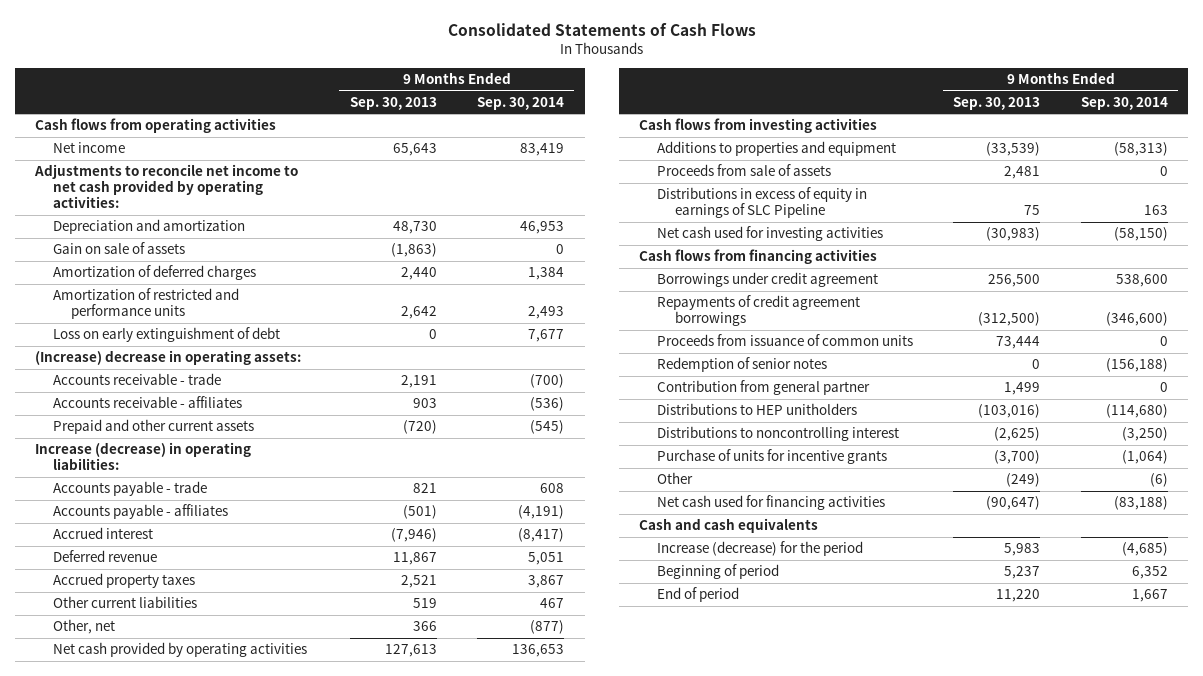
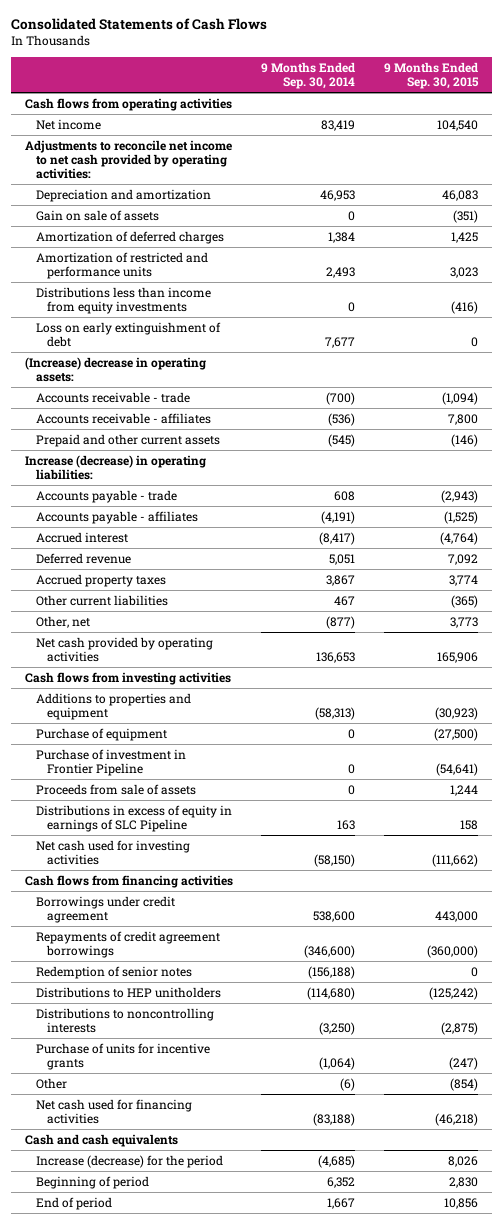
- | 9 Months Ended Sep. 30, 2013 | 9 Months Ended Sep. 30, 2014
+ | 9 Months Ended Sep. 30, 2014 | 9 Months Ended Sep. 30, 2015
+ Distributions less than income from equity investments | 0 | (416)
+ Purchase of equipment | 0 | (27,500)
+ Purchase of investment in Frontier Pipeline | 0 | (54,641)
- Proceeds from issuance of common units | 73,444 | 0
- Contribution from general partner | 1,499 | 0
- Distributions to noncontrolling interest | (2,625) | (3,250)
+ Distributions to noncontrolling interests | (3,250) | (2,875)

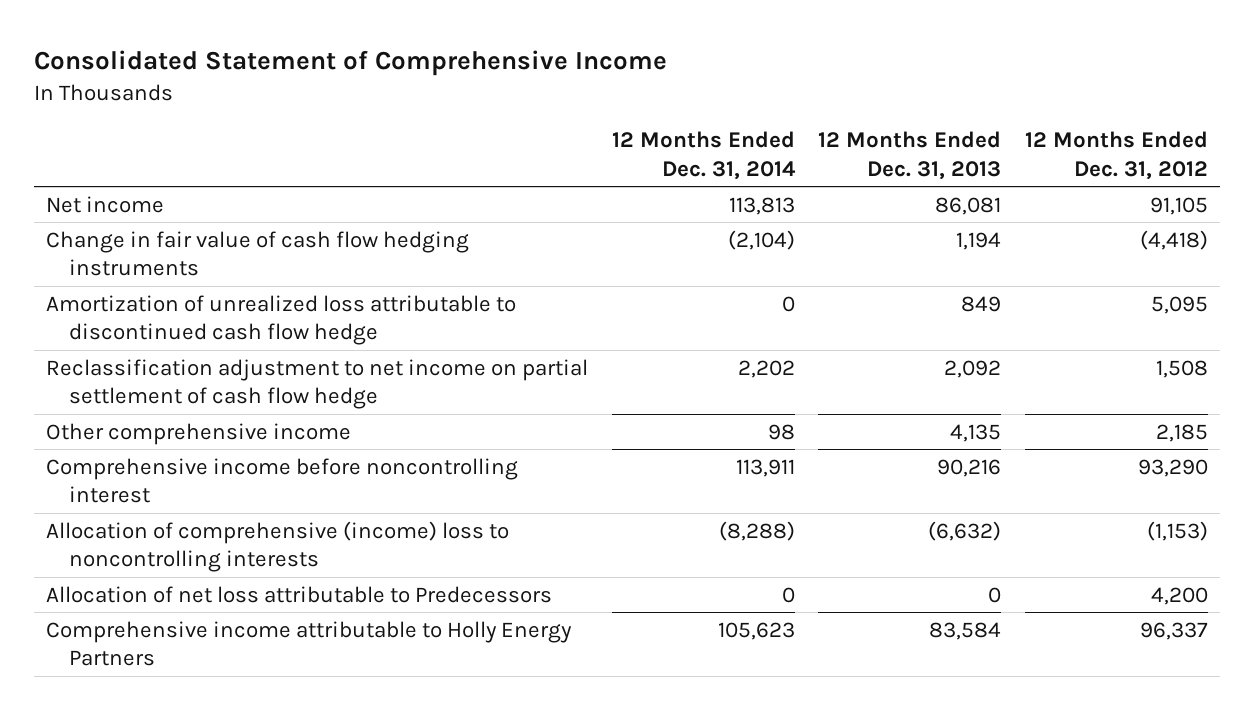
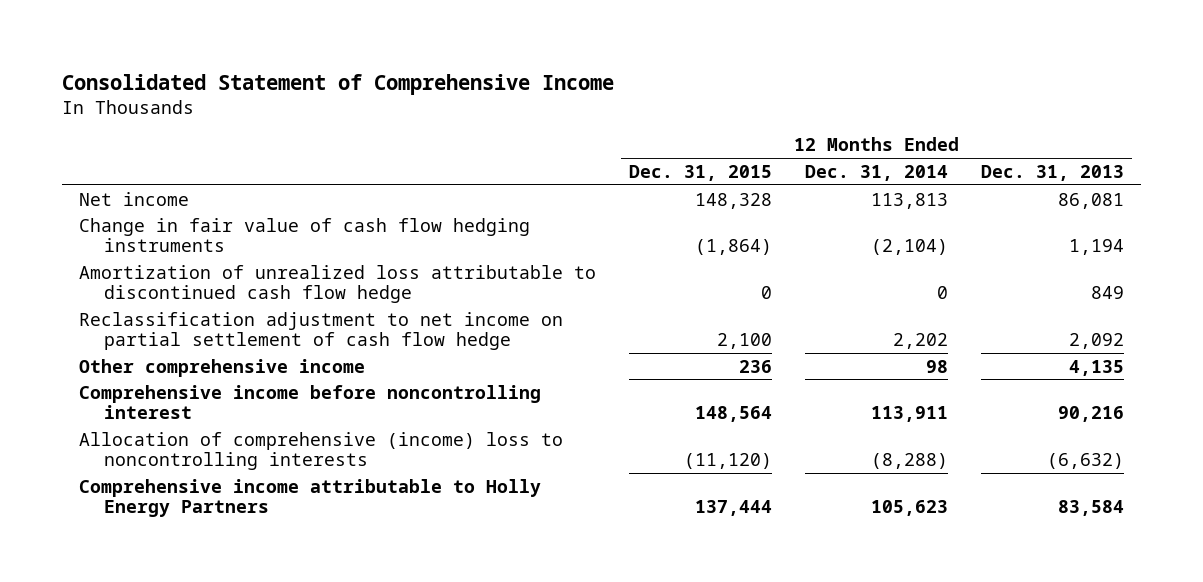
- | 12 Months Ended Dec. 31, 2014 | 12 Months Ended Dec. 31, 2013 | 12 Months Ended Dec. 31, 2012
+ | 12 Months Ended Dec. 31, 2015 | 12 Months Ended Dec. 31, 2014 | 12 Months Ended Dec. 31, 2013
- Allocation of net loss attributable to Predecessors | 0 | 0 | 4,200

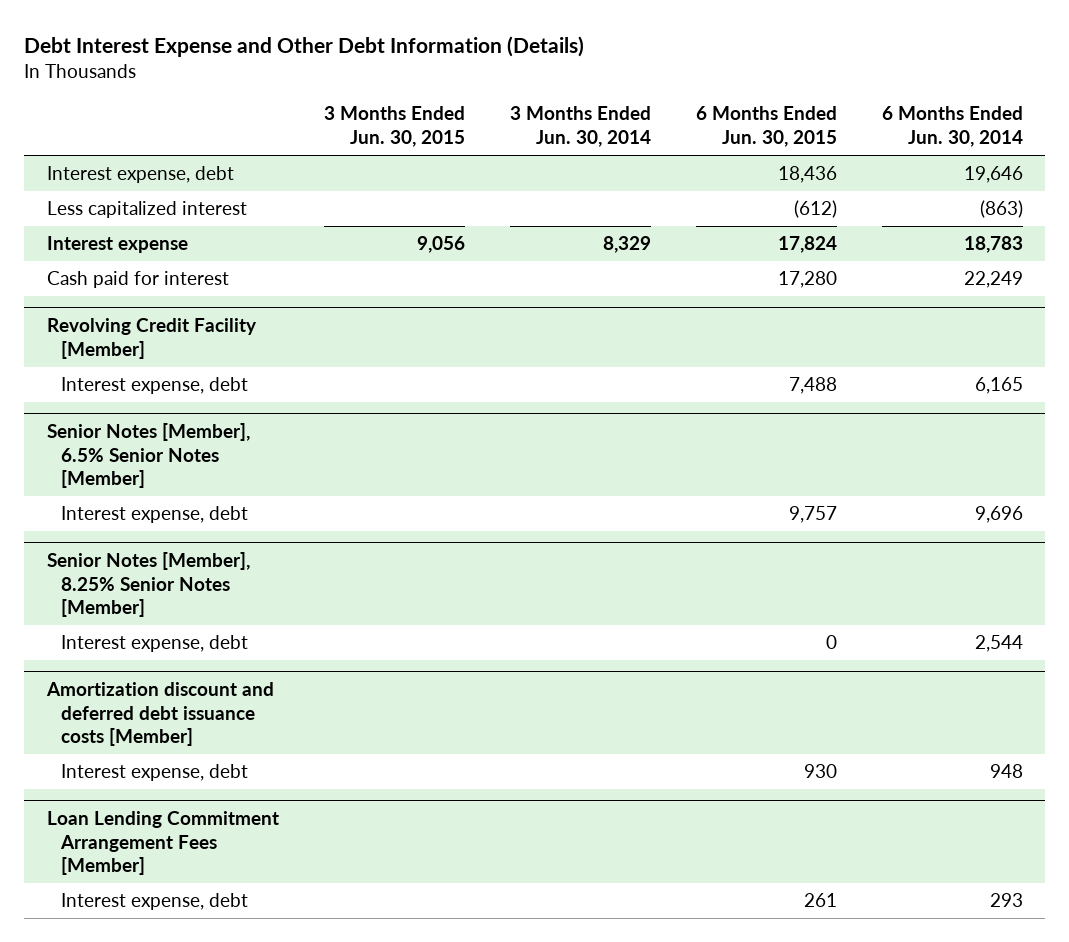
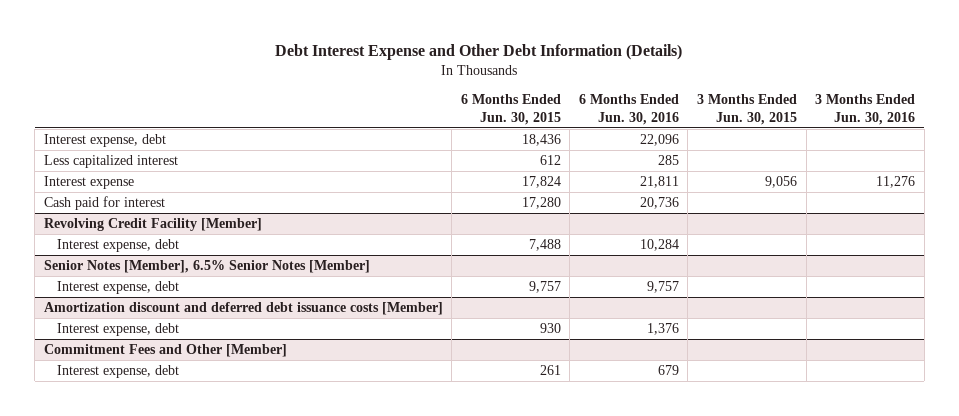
- | 3 Months Ended Jun. 30, 2015 | 3 Months Ended Jun. 30, 2014 | 6 Months Ended Jun. 30, 2015 | 6 Months Ended Jun. 30, 2014
+ | 6 Months Ended Jun. 30, 2015 | 6 Months Ended Jun. 30, 2016 | 3 Months Ended Jun. 30, 2015 | 3 Months Ended Jun. 30, 2016
- Less capitalized interest | | | (612) | (863)
+ Less capitalized interest | 612 | 285 | |
- Senior Notes [Member], 8.25% Senior Notes [Member]
- Interest expense, debt | | | 0 | 2,544
- Loan Lending Commitment Arrangement Fees [Member]
+ Commitment Fees and Other [Member]

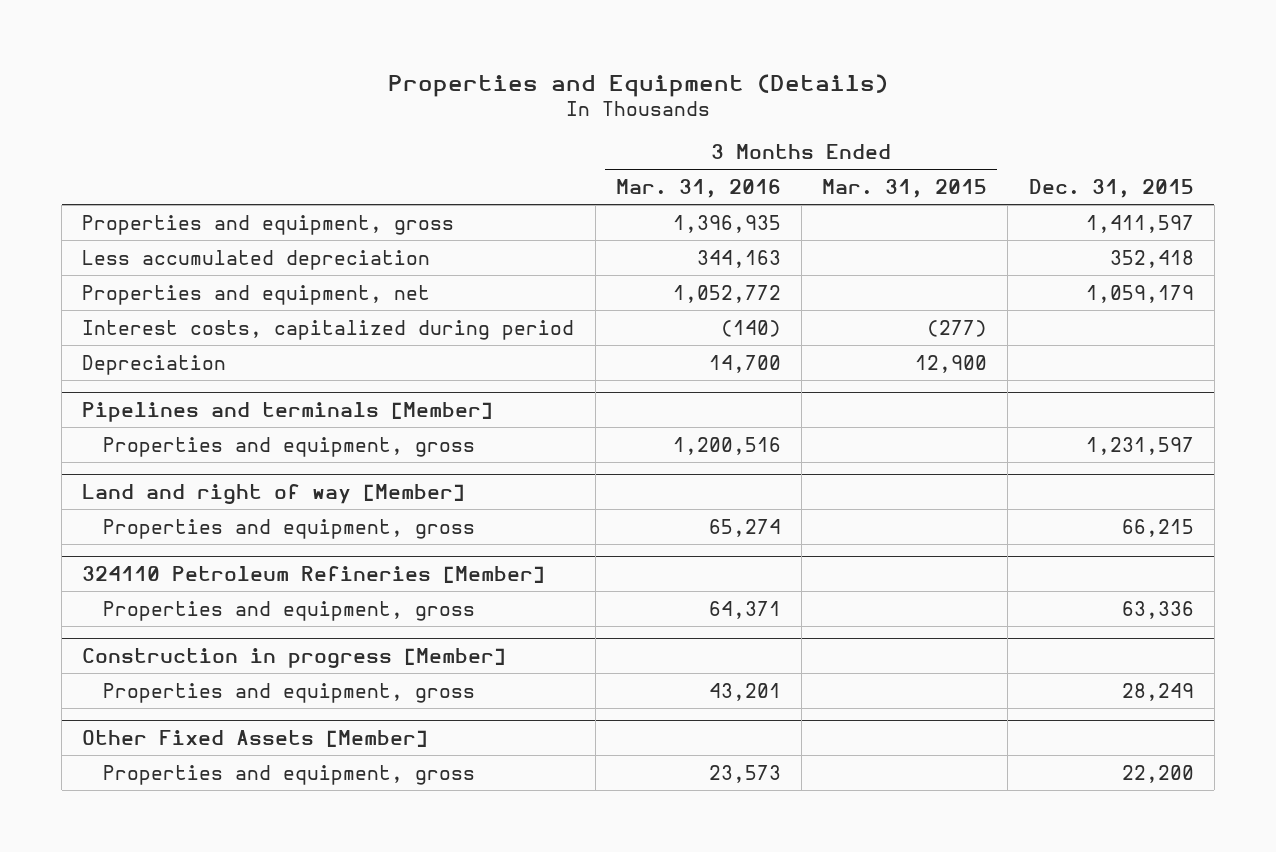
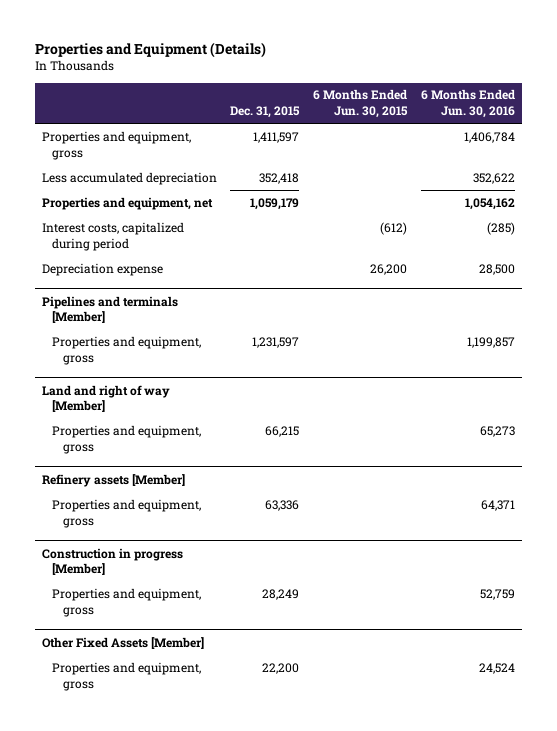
- | 3 Months Ended Mar. 31, 2016 | 3 Months Ended Mar. 31, 2015 | Dec. 31, 2015
+ | Dec. 31, 2015 | 6 Months Ended Jun. 30, 2015 | 6 Months Ended Jun. 30, 2016
- Depreciation | 14,700 | 12,900 |
+ Depreciation expense | | 26,200 | 28,500
- 324110 Petroleum Refineries [Member]
+ Refinery assets [Member]

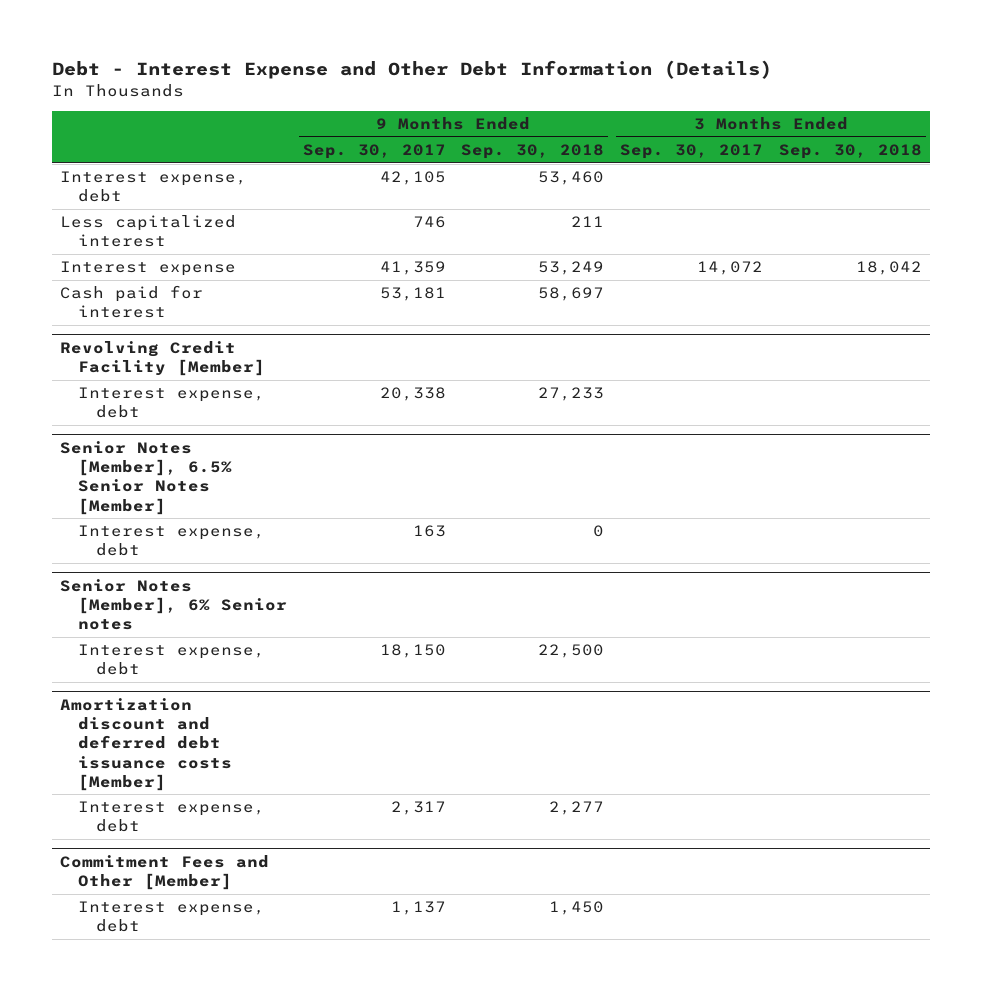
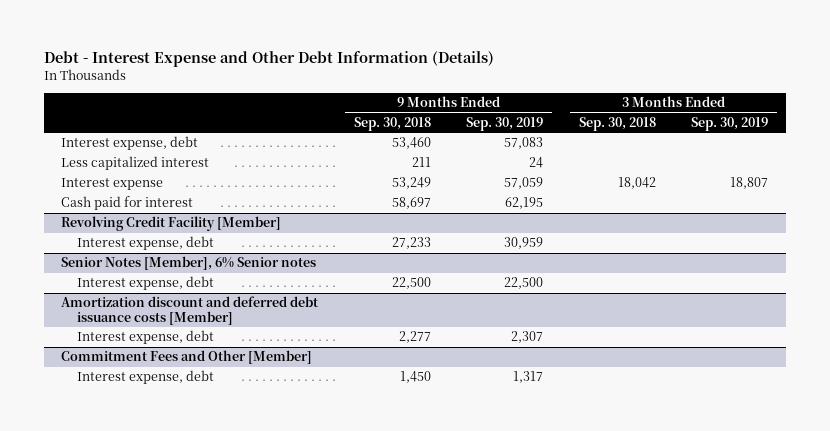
- | 9 Months Ended Sep. 30, 2017 | 9 Months Ended Sep. 30, 2018 | 3 Months Ended Sep. 30, 2017 | 3 Months Ended Sep. 30, 2018
+ | 9 Months Ended Sep. 30, 2018 | 9 Months Ended Sep. 30, 2019 | 3 Months Ended Sep. 30, 2018 | 3 Months Ended Sep. 30, 2019
- Senior Notes [Member], 6.5% Senior Notes [Member]
- Interest expense, debt | 163 | 0 | |

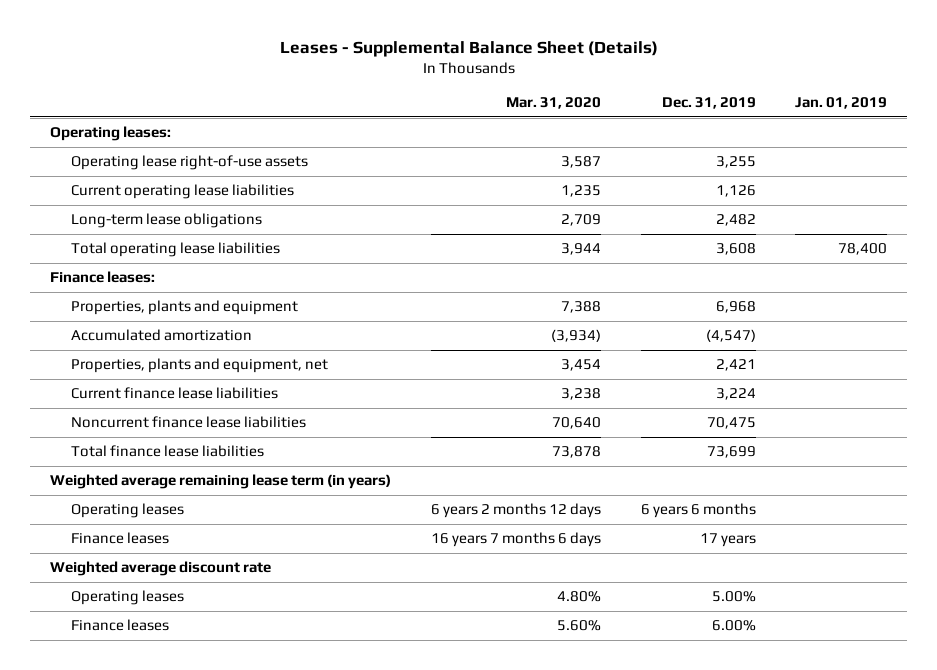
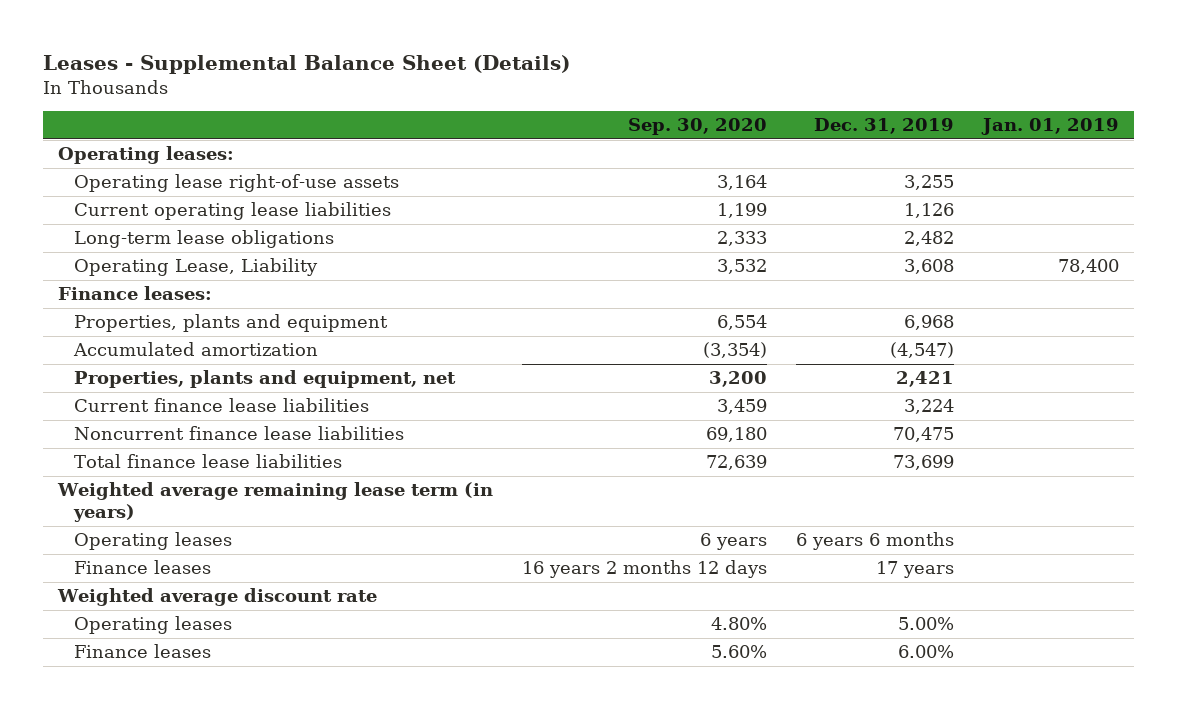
- | Mar. 31, 2020 | Dec. 31, 2019 | Jan. 01, 2019
+ | Sep. 30, 2020 | Dec. 31, 2019 | Jan. 01, 2019
- Total operating lease liabilities | 3,944 | 3,608 | 78,400
+ Operating Lease, Liability | 3,532 | 3,608 | 78,400

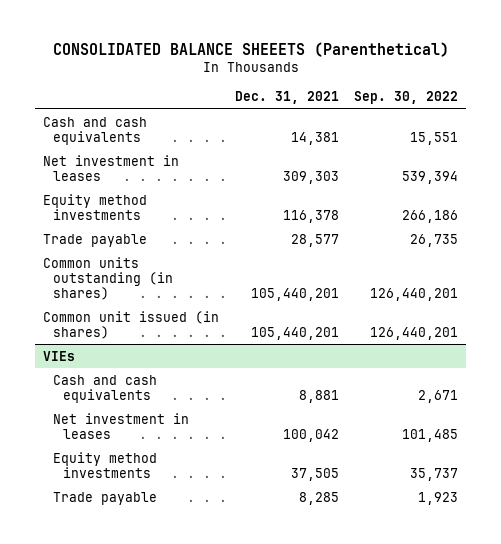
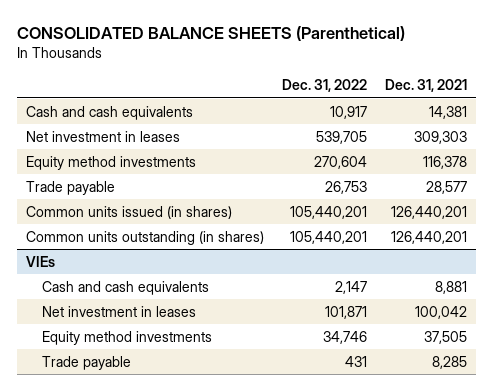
- CONSOLIDATED BALANCE SHEEETS (Parenthetical)
+ CONSOLIDATED BALANCE SHEETS (Parenthetical)
- | Dec. 31, 2021 | Sep. 30, 2022
+ | Dec. 31, 2022 | Dec. 31, 2021
- Common units outstanding (in shares) | 105,440,201 | 126,440,201
- Common unit issued (in shares) | 105,440,201 | 126,440,201
+ Common units issued (in shares) | 105,440,201 | 126,440,201
+ Common units outstanding (in shares) | 105,440,201 | 126,440,201

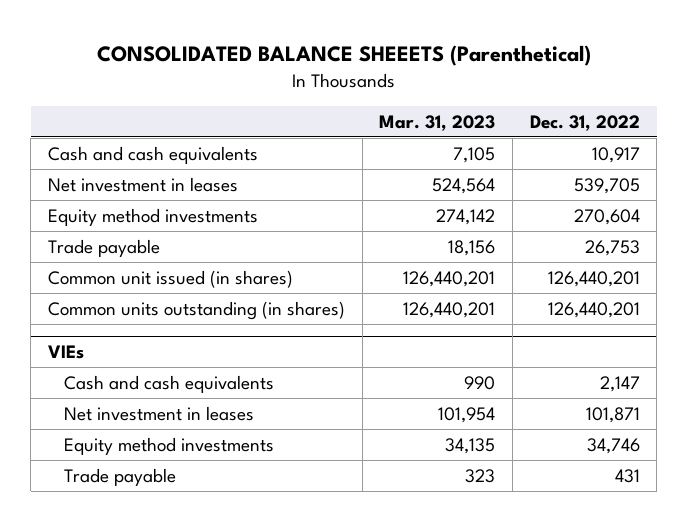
- CONSOLIDATED BALANCE SHEETS (Parenthetical)
+ CONSOLIDATED BALANCE SHEEETS (Parenthetical)
- | Dec. 31, 2022 | Dec. 31, 2021
+ | Mar. 31, 2023 | Dec. 31, 2022
- Common units issued (in shares) | 105,440,201 | 126,440,201
- Common units outstanding (in shares) | 105,440,201 | 126,440,201
+ Common unit issued (in shares) | 126,440,201 | 126,440,201
+ Common units outstanding (in shares) | 126,440,201 | 126,440,201

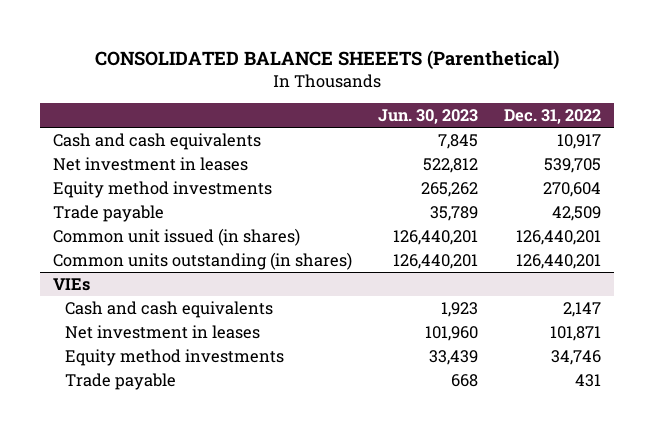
- | Mar. 31, 2023 | Dec. 31, 2022
+ | Jun. 30, 2023 | Dec. 31, 2022
- Trade payable | 18,156 | 26,753
+ Trade payable | 35,789 | 42,509

